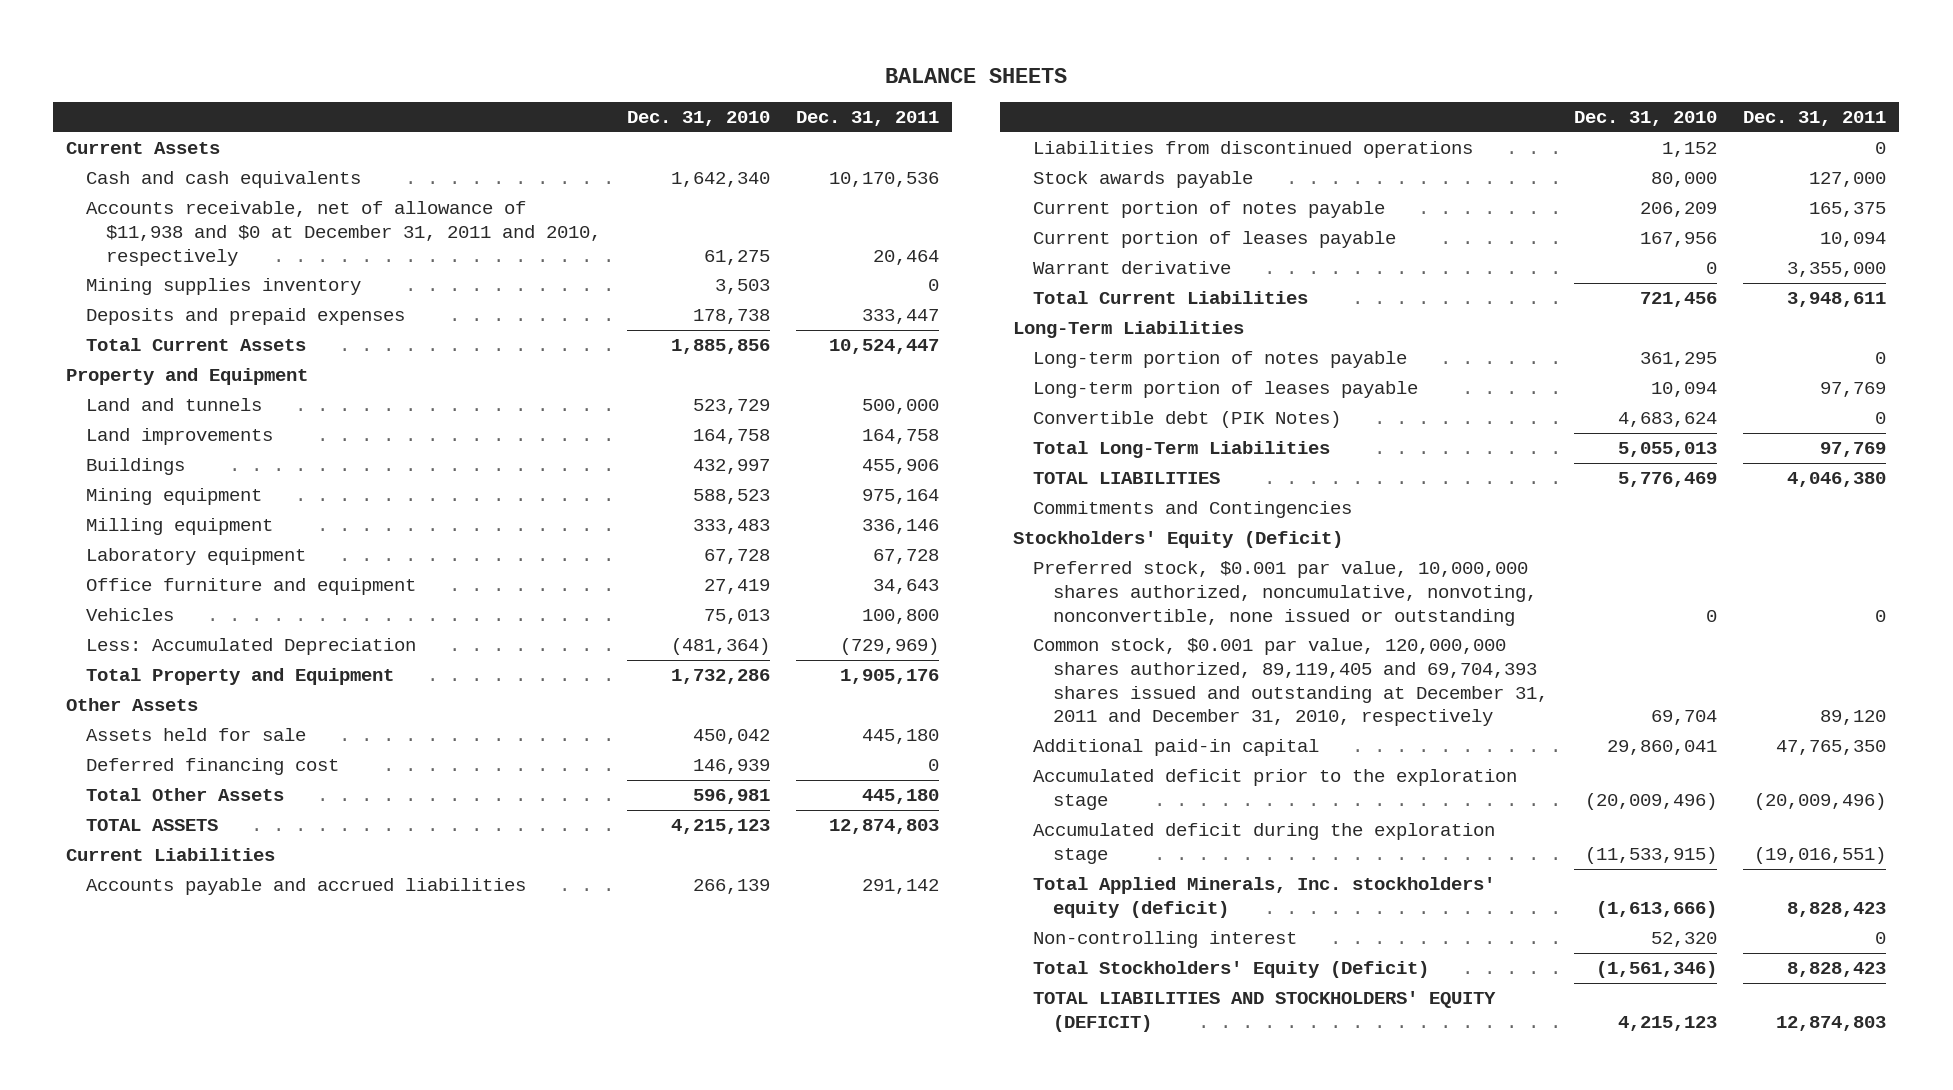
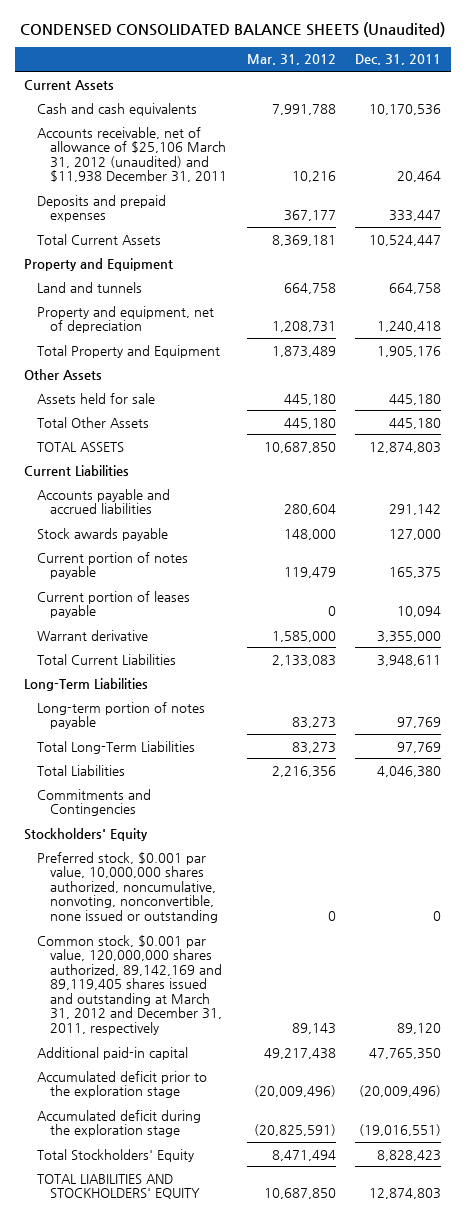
- BALANCE SHEETS
+ CONDENSED CONSOLIDATED BALANCE SHEETS (Unaudited)
- | Dec. 31, 2010 | Dec. 31, 2011
+ | Mar. 31, 2012 | Dec. 31, 2011
- Accounts receivable, net of allowance of $11,938 and $0 at December 31, 2011 and 2010, respectively | 61,275 | 20,464
- Mining supplies inventory | 3,503 | 0
+ Accounts receivable, net of allowance of $25,106 March 31, 2012 (unaudited) and $11,938 December 31, 2011 | 10,216 | 20,464
- Land and tunnels | 523,729 | 500,000
- Land improvements | 164,758 | 164,758
- Buildings | 432,997 | 455,906
- Mining equipment | 588,523 | 975,164
- Milling equipment | 333,483 | 336,146
- Laboratory equipment | 67,728 | 67,728
- Office furniture and equipment | 27,419 | 34,643
- Vehicles | 75,013 | 100,800
- Less: Accumulated Depreciation | (481,364) | (729,969)
+ Land and tunnels | 664,758 | 664,758
+ Property and equipment, net of depreciation | 1,208,731 | 1,240,418
- Deferred financing cost | 146,939 | 0
- Liabilities from discontinued operations | 1,152 | 0
- Long-term portion of notes payable | 361,295 | 0
- Long-term portion of leases payable | 10,094 | 97,769
- Convertible debt (PIK Notes) | 4,683,624 | 0
+ Long-term portion of notes payable | 83,273 | 97,769
- TOTAL LIABILITIES | 5,776,469 | 4,046,380
+ Total Liabilities | 2,216,356 | 4,046,380
- Stockholders' Equity (Deficit)
+ Stockholders' Equity
- Common stock, $0.001 par value, 120,000,000 shares authorized, 89,119,405 and 69,704,393 shares issued and outstanding at December 31, 2011 and December 31, 2010, respectively | 69,704 | 89,120
+ Common stock, $0.001 par value, 120,000,000 shares authorized, 89,142,169 and 89,119,405 shares issued and outstanding at March 31, 2012 and December 31, 2011, respectively | 89,143 | 89,120
- Total Applied Minerals, Inc. stockholders' equity (deficit) | (1,613,666) | 8,828,423
- Non-controlling interest | 52,320 | 0
- Total Stockholders' Equity (Deficit) | (1,561,346) | 8,828,423
- TOTAL LIABILITIES AND STOCKHOLDERS' EQUITY (DEFICIT) | 4,215,123 | 12,874,803
+ Total Stockholders' Equity | 8,471,494 | 8,828,423
+ TOTAL LIABILITIES AND STOCKHOLDERS' EQUITY | 10,687,850 | 12,874,803

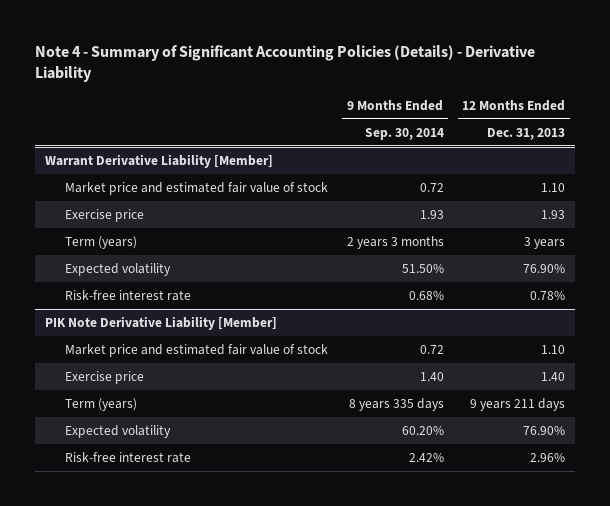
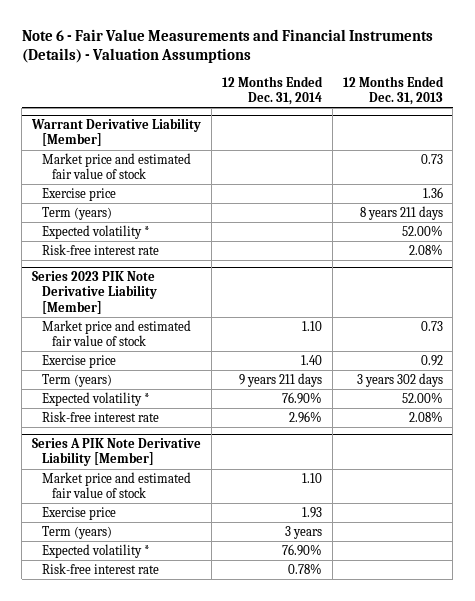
- Note 4 - Summary of Significant Accounting Policies (Details) - Derivative Liability
+ Note 6 - Fair Value Measurements and Financial Instruments (Details) - Valuation Assumptions
- | 9 Months Ended Sep. 30, 2014 | 12 Months Ended Dec. 31, 2013
+ | 12 Months Ended Dec. 31, 2014 | 12 Months Ended Dec. 31, 2013
@ Warrant Derivative Liability [Member]
- Market price and estimated fair value of stock | 0.72 | 1.10
- Exercise price | 1.93 | 1.93
- Term (years) | 2 years 3 months | 3 years
- Expected volatility | 51.50% | 76.90%
- Risk-free interest rate | 0.68% | 0.78%
- PIK Note Derivative Liability [Member]
- Market price and estimated fair value of stock | 0.72 | 1.10
- Exercise price | 1.40 | 1.40
- Term (years) | 8 years 335 days | 9 years 211 days
- Expected volatility | 60.20% | 76.90%
- Risk-free interest rate | 2.42% | 2.96%
@ Warrant Derivative Liability [Member]
+ Market price and estimated fair value of stock | | 0.73
+ Exercise price | | 1.36
+ Term (years) | | 8 years 211 days
+ Expected volatility * | | 52.00%
+ Risk-free interest rate | | 2.08%
+ Series 2023 PIK Note Derivative Liability [Member]
+ Market price and estimated fair value of stock | 1.10 | 0.73
+ Exercise price | 1.40 | 0.92
+ Term (years) | 9 years 211 days | 3 years 302 days
+ Expected volatility * | 76.90% | 52.00%
+ Risk-free interest rate | 2.96% | 2.08%
+ Series A PIK Note Derivative Liability [Member]
+ Market price and estimated fair value of stock | 1.10 |
+ Exercise price | 1.93 |
+ Term (years) | 3 years |
+ Expected volatility * | 76.90% |
+ Risk-free interest rate | 0.78% |

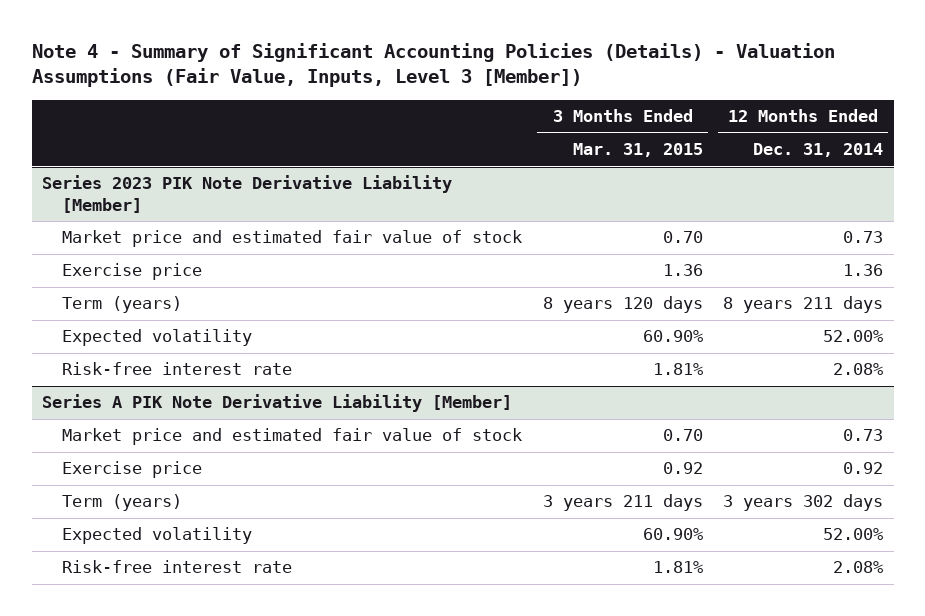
- Note 6 - Fair Value Measurements and Financial Instruments (Details) - Valuation Assumptions
+ Note 4 - Summary of Significant Accounting Policies (Details) - Valuation Assumptions (Fair Value, Inputs, Level 3 [Member])
- | 12 Months Ended Dec. 31, 2014 | 12 Months Ended Dec. 31, 2013
+ | 3 Months Ended Mar. 31, 2015 | 12 Months Ended Dec. 31, 2014
- Warrant Derivative Liability [Member]
- Market price and estimated fair value of stock | | 0.73
- Exercise price | | 1.36
- Term (years) | | 8 years 211 days
- Expected volatility * | | 52.00%
- Risk-free interest rate | | 2.08%
@ Series 2023 PIK Note Derivative Liability [Member]
- Market price and estimated fair value of stock | 1.10 | 0.73
- Exercise price | 1.40 | 0.92
- Term (years) | 9 years 211 days | 3 years 302 days
- Expected volatility * | 76.90% | 52.00%
- Risk-free interest rate | 2.96% | 2.08%
+ Market price and estimated fair value of stock | 0.70 | 0.73
+ Exercise price | 1.36 | 1.36
+ Term (years) | 8 years 120 days | 8 years 211 days
+ Expected volatility | 60.90% | 52.00%
+ Risk-free interest rate | 1.81% | 2.08%
@ Series A PIK Note Derivative Liability [Member]
- Market price and estimated fair value of stock | 1.10 |
- Exercise price | 1.93 |
- Term (years) | 3 years |
- Expected volatility * | 76.90% |
- Risk-free interest rate | 0.78% |
+ Market price and estimated fair value of stock | 0.70 | 0.73
+ Exercise price | 0.92 | 0.92
+ Term (years) | 3 years 211 days | 3 years 302 days
+ Expected volatility | 60.90% | 52.00%
+ Risk-free interest rate | 1.81% | 2.08%

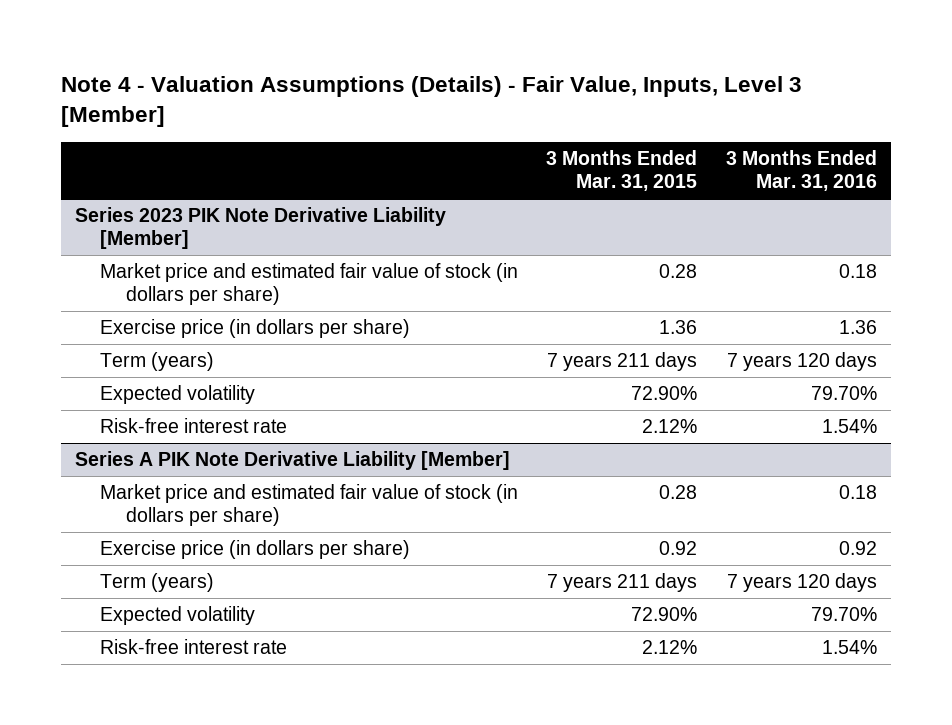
- Note 4 - Summary of Significant Accounting Policies (Details) - Valuation Assumptions (Fair Value, Inputs, Level 3 [Member])
+ Note 4 - Valuation Assumptions (Details) - Fair Value, Inputs, Level 3 [Member]
- | 3 Months Ended Mar. 31, 2015 | 12 Months Ended Dec. 31, 2014
+ | 3 Months Ended Mar. 31, 2015 | 3 Months Ended Mar. 31, 2016
@ Series 2023 PIK Note Derivative Liability [Member]
- Market price and estimated fair value of stock | 0.70 | 0.73
- Exercise price | 1.36 | 1.36
- Term (years) | 8 years 120 days | 8 years 211 days
- Expected volatility | 60.90% | 52.00%
- Risk-free interest rate | 1.81% | 2.08%
+ Market price and estimated fair value of stock (in dollars per share) | 0.28 | 0.18
+ Exercise price (in dollars per share) | 1.36 | 1.36
+ Term (years) | 7 years 211 days | 7 years 120 days
+ Expected volatility | 72.90% | 79.70%
+ Risk-free interest rate | 2.12% | 1.54%
@ Series A PIK Note Derivative Liability [Member]
- Market price and estimated fair value of stock | 0.70 | 0.73
- Exercise price | 0.92 | 0.92
- Term (years) | 3 years 211 days | 3 years 302 days
- Expected volatility | 60.90% | 52.00%
- Risk-free interest rate | 1.81% | 2.08%
+ Market price and estimated fair value of stock (in dollars per share) | 0.28 | 0.18
+ Exercise price (in dollars per share) | 0.92 | 0.92
+ Term (years) | 7 years 211 days | 7 years 120 days
+ Expected volatility | 72.90% | 79.70%
+ Risk-free interest rate | 2.12% | 1.54%

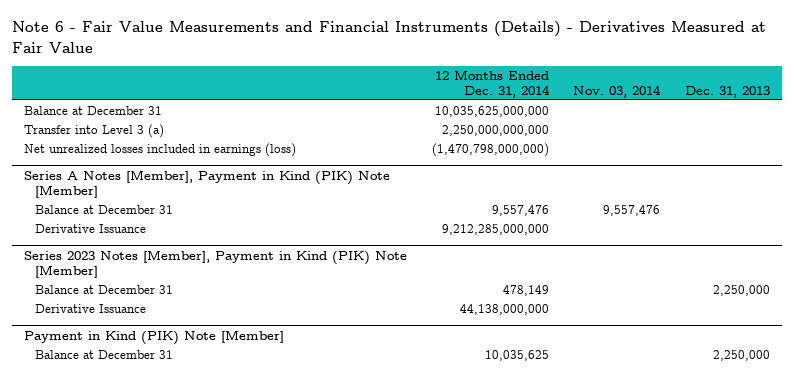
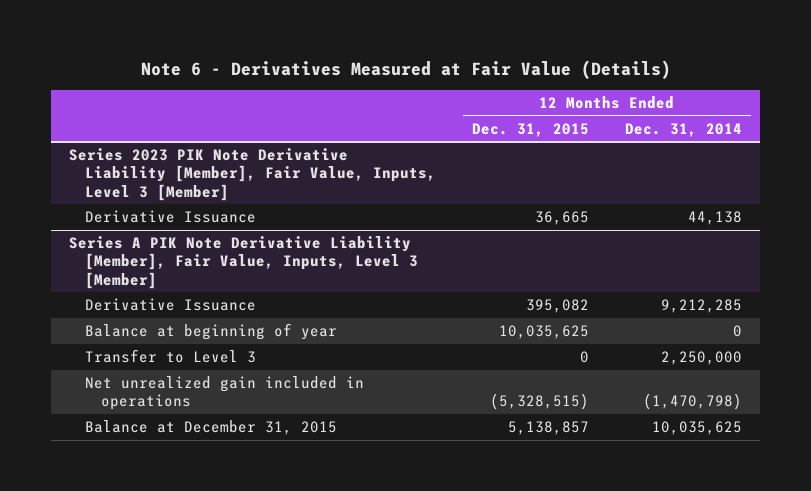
- Note 6 - Fair Value Measurements and Financial Instruments (Details) - Derivatives Measured at Fair Value
+ Note 6 - Derivatives Measured at Fair Value (Details)
- | 12 Months Ended Dec. 31, 2014 | Nov. 03, 2014 | Dec. 31, 2013
+ | 12 Months Ended Dec. 31, 2015 | 12 Months Ended Dec. 31, 2014
- Balance at December 31 | 10,035,625,000,000 | |
- Transfer into Level 3 (a) | 2,250,000,000,000 | |
- Net unrealized losses included in earnings (loss) | (1,470,798,000,000) | |
- Series A Notes [Member], Payment in Kind (PIK) Note [Member]
- Balance at December 31 | 9,557,476 | 9,557,476 |
- Derivative Issuance | 9,212,285,000,000 | |
- Series 2023 Notes [Member], Payment in Kind (PIK) Note [Member]
- Balance at December 31 | 478,149 | | 2,250,000
- Derivative Issuance | 44,138,000,000 | |
- Payment in Kind (PIK) Note [Member]
- Balance at December 31 | 10,035,625 | | 2,250,000
+ Series 2023 PIK Note Derivative Liability [Member], Fair Value, Inputs, Level 3 [Member]
+ Derivative Issuance | 36,665 | 44,138
+ Series A PIK Note Derivative Liability [Member], Fair Value, Inputs, Level 3 [Member]
+ Derivative Issuance | 395,082 | 9,212,285
+ Balance at beginning of year | 10,035,625 | 0
+ Transfer to Level 3 | 0 | 2,250,000
+ Net unrealized gain included in operations | (5,328,515) | (1,470,798)
+ Balance at December 31, 2015 | 5,138,857 | 10,035,625

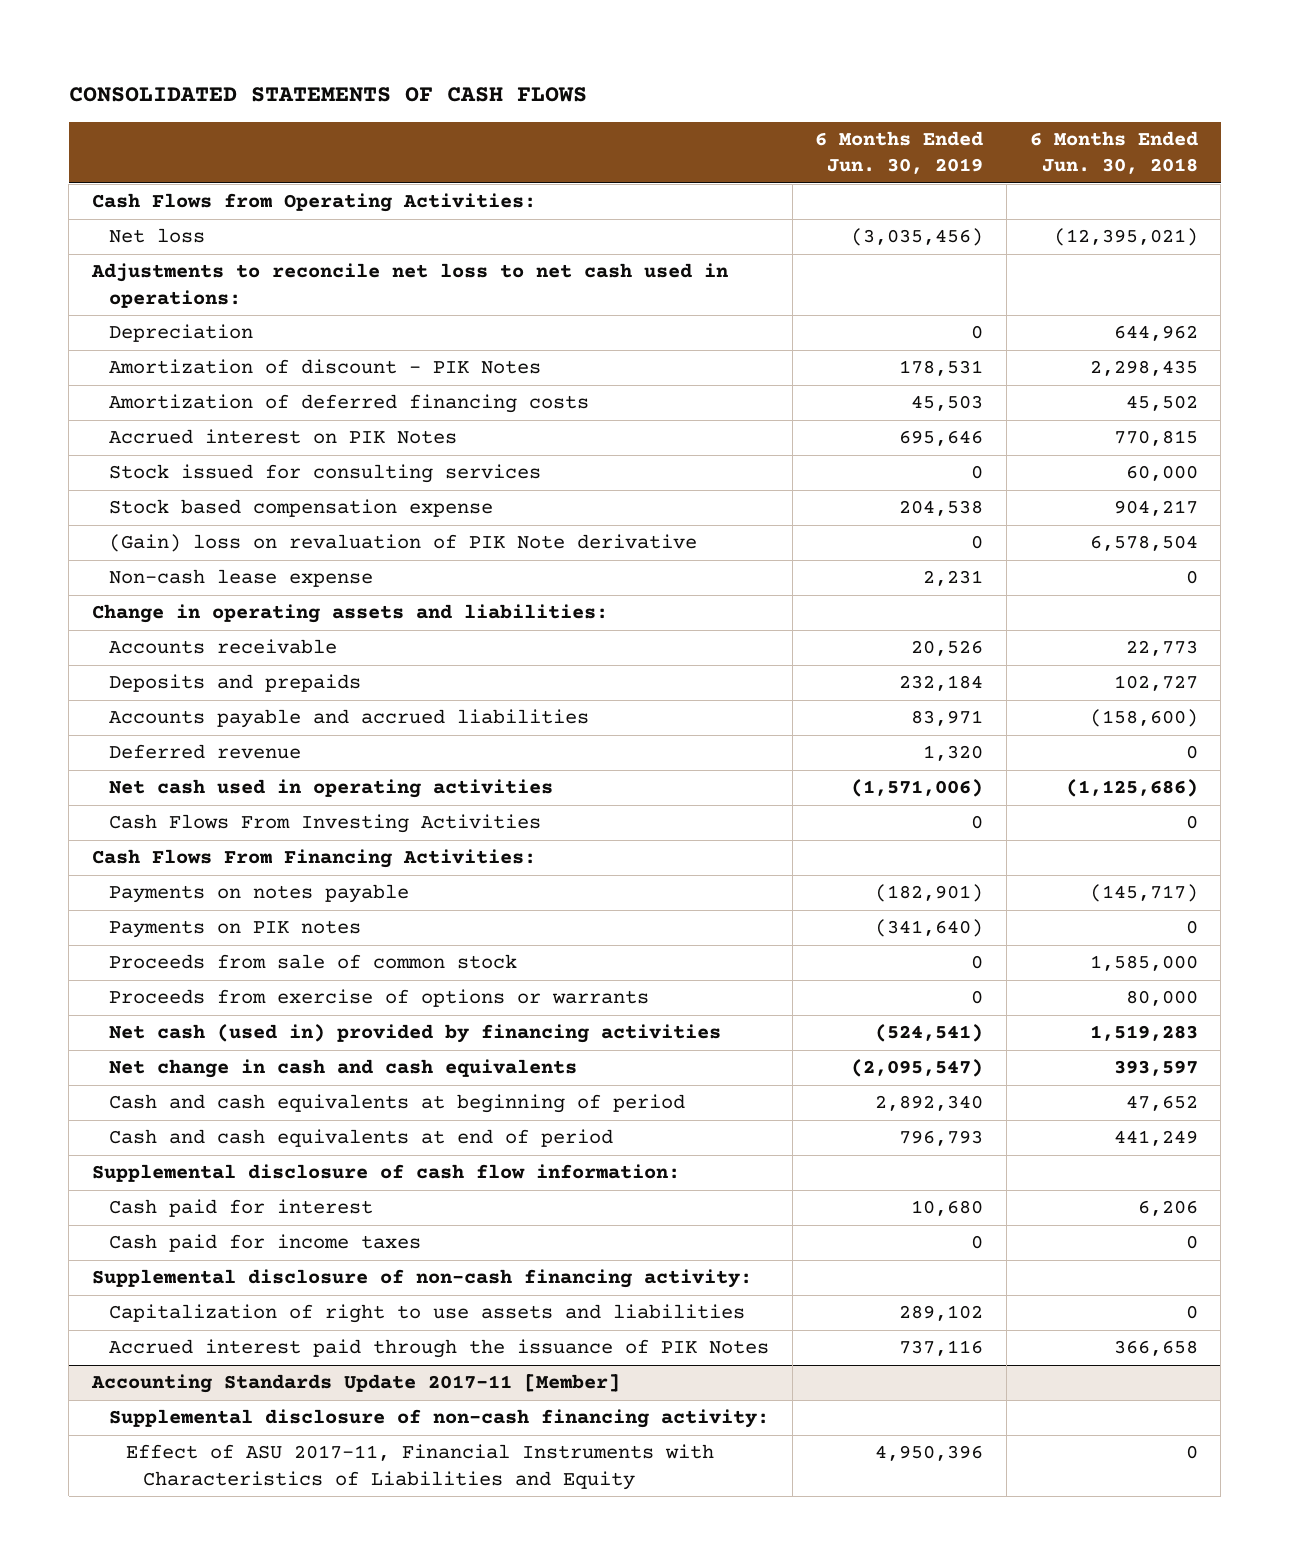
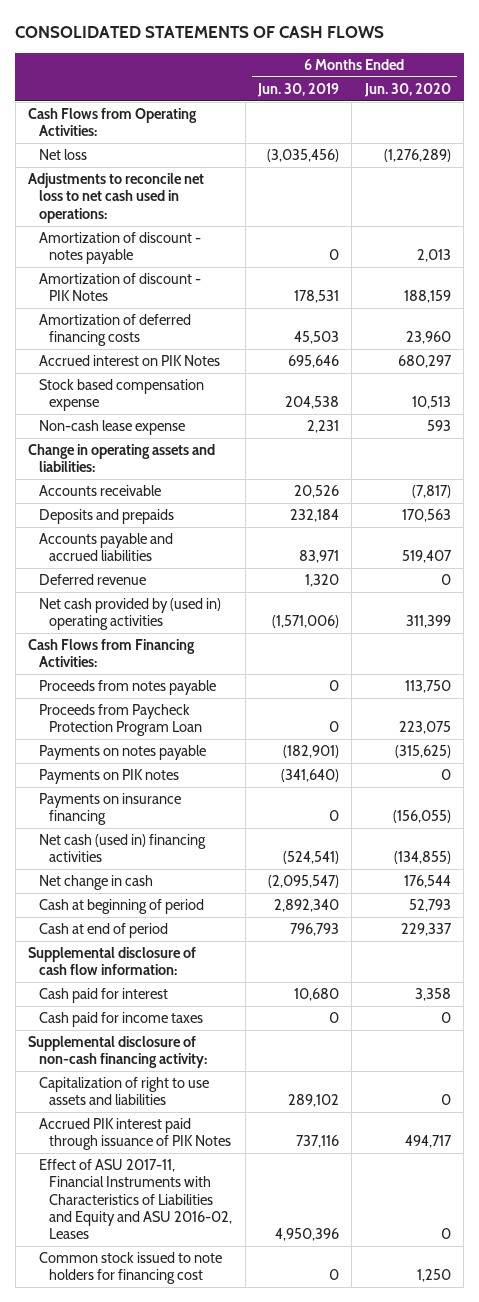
- | 6 Months Ended Jun. 30, 2019 | 6 Months Ended Jun. 30, 2018
+ | 6 Months Ended Jun. 30, 2019 | 6 Months Ended Jun. 30, 2020
- Depreciation | 0 | 644,962
+ Amortization of discount - notes payable | 0 | 2,013
- Stock issued for consulting services | 0 | 60,000
- (Gain) loss on revaluation of PIK Note derivative | 0 | 6,578,504
- Net cash used in operating activities | (1,571,006) | (1,125,686)
- Cash Flows From Investing Activities | 0 | 0
- Cash Flows From Financing Activities:
+ Net cash provided by (used in) operating activities | (1,571,006) | 311,399
+ Cash Flows from Financing Activities:
+ Proceeds from notes payable | 0 | 113,750
+ Proceeds from Paycheck Protection Program Loan | 0 | 223,075
- Proceeds from sale of common stock | 0 | 1,585,000
- Proceeds from exercise of options or warrants | 0 | 80,000
- Net cash (used in) provided by financing activities | (524,541) | 1,519,283
- Net change in cash and cash equivalents | (2,095,547) | 393,597
- Cash and cash equivalents at beginning of period | 2,892,340 | 47,652
- Cash and cash equivalents at end of period | 796,793 | 441,249
+ Payments on insurance financing | 0 | (156,055)
+ Net cash (used in) financing activities | (524,541) | (134,855)
+ Net change in cash | (2,095,547) | 176,544
+ Cash at beginning of period | 2,892,340 | 52,793
+ Cash at end of period | 796,793 | 229,337
- Accrued interest paid through the issuance of PIK Notes | 737,116 | 366,658
- Accounting Standards Update 2017-11 [Member]
- Supplemental disclosure of non-cash financing activity:
- Effect of ASU 2017-11, Financial Instruments with Characteristics of Liabilities and Equity | 4,950,396 | 0
+ Accrued PIK interest paid through issuance of PIK Notes | 737,116 | 494,717
+ Effect of ASU 2017-11, Financial Instruments with Characteristics of Liabilities and Equity and ASU 2016-02, Leases | 4,950,396 | 0
+ Common stock issued to note holders for financing cost | 0 | 1,250

